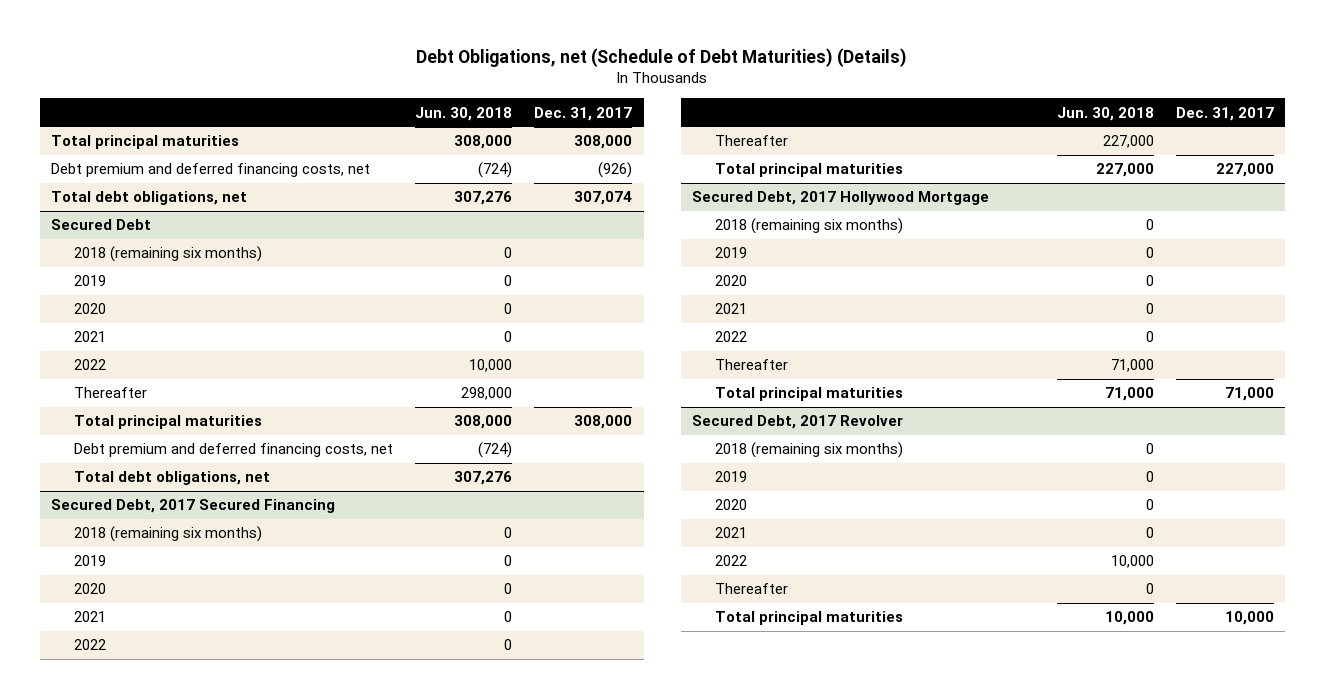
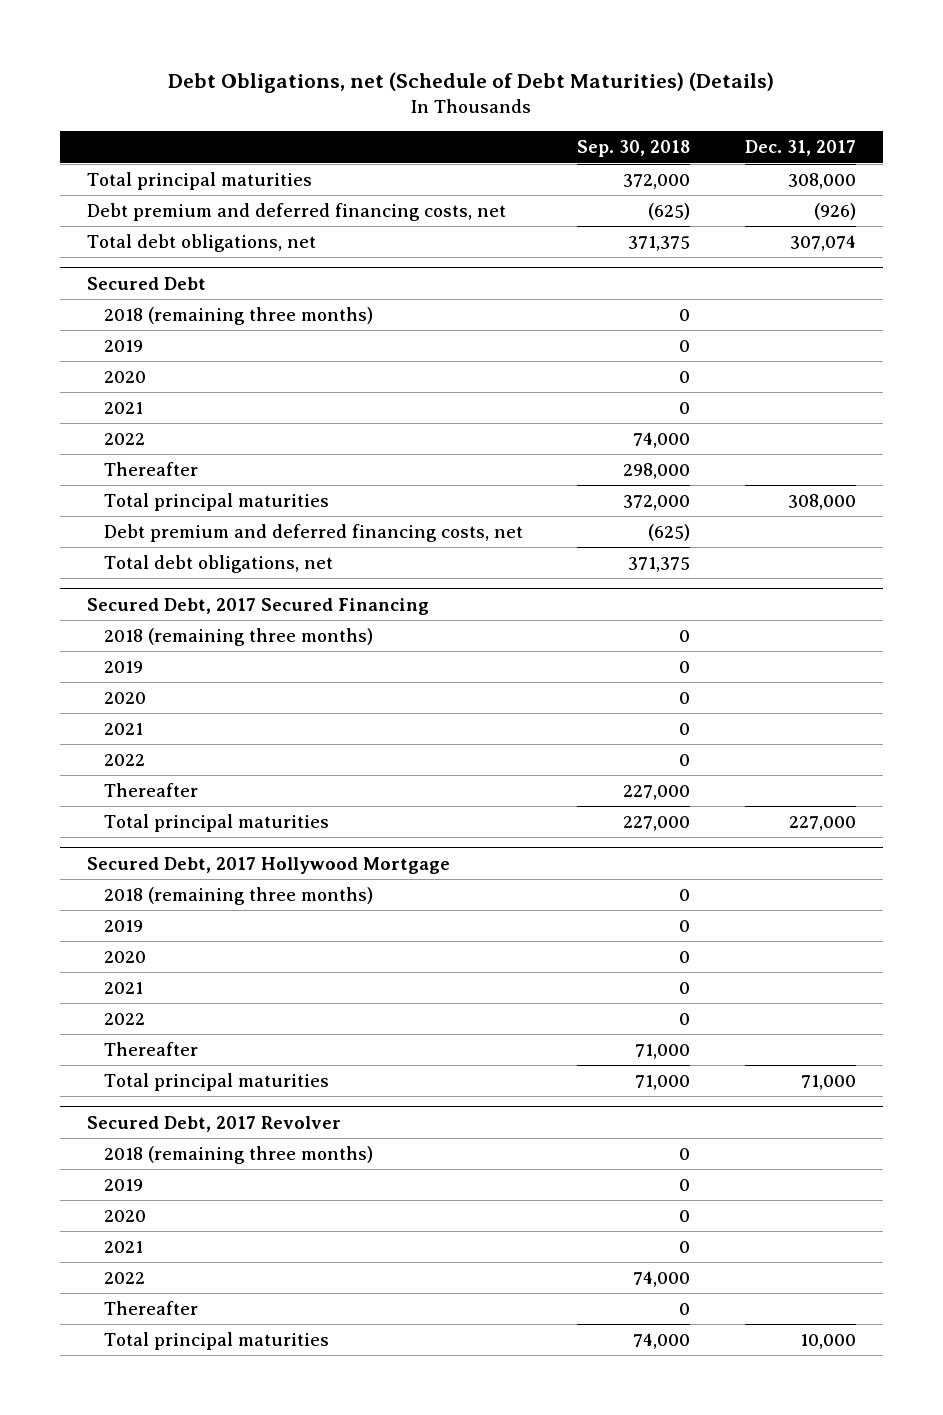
- | Jun. 30, 2018 | Dec. 31, 2017
+ | Sep. 30, 2018 | Dec. 31, 2017
@ Secured Debt
- 2018 (remaining six months) | 0 |
+ 2018 (remaining three months) | 0 |
@ Secured Debt, 2017 Secured Financing
- 2018 (remaining six months) | 0 |
+ 2018 (remaining three months) | 0 |
@ Secured Debt, 2017 Hollywood Mortgage
- 2018 (remaining six months) | 0 |
+ 2018 (remaining three months) | 0 |
@ Secured Debt, 2017 Revolver
- 2018 (remaining six months) | 0 |
+ 2018 (remaining three months) | 0 |

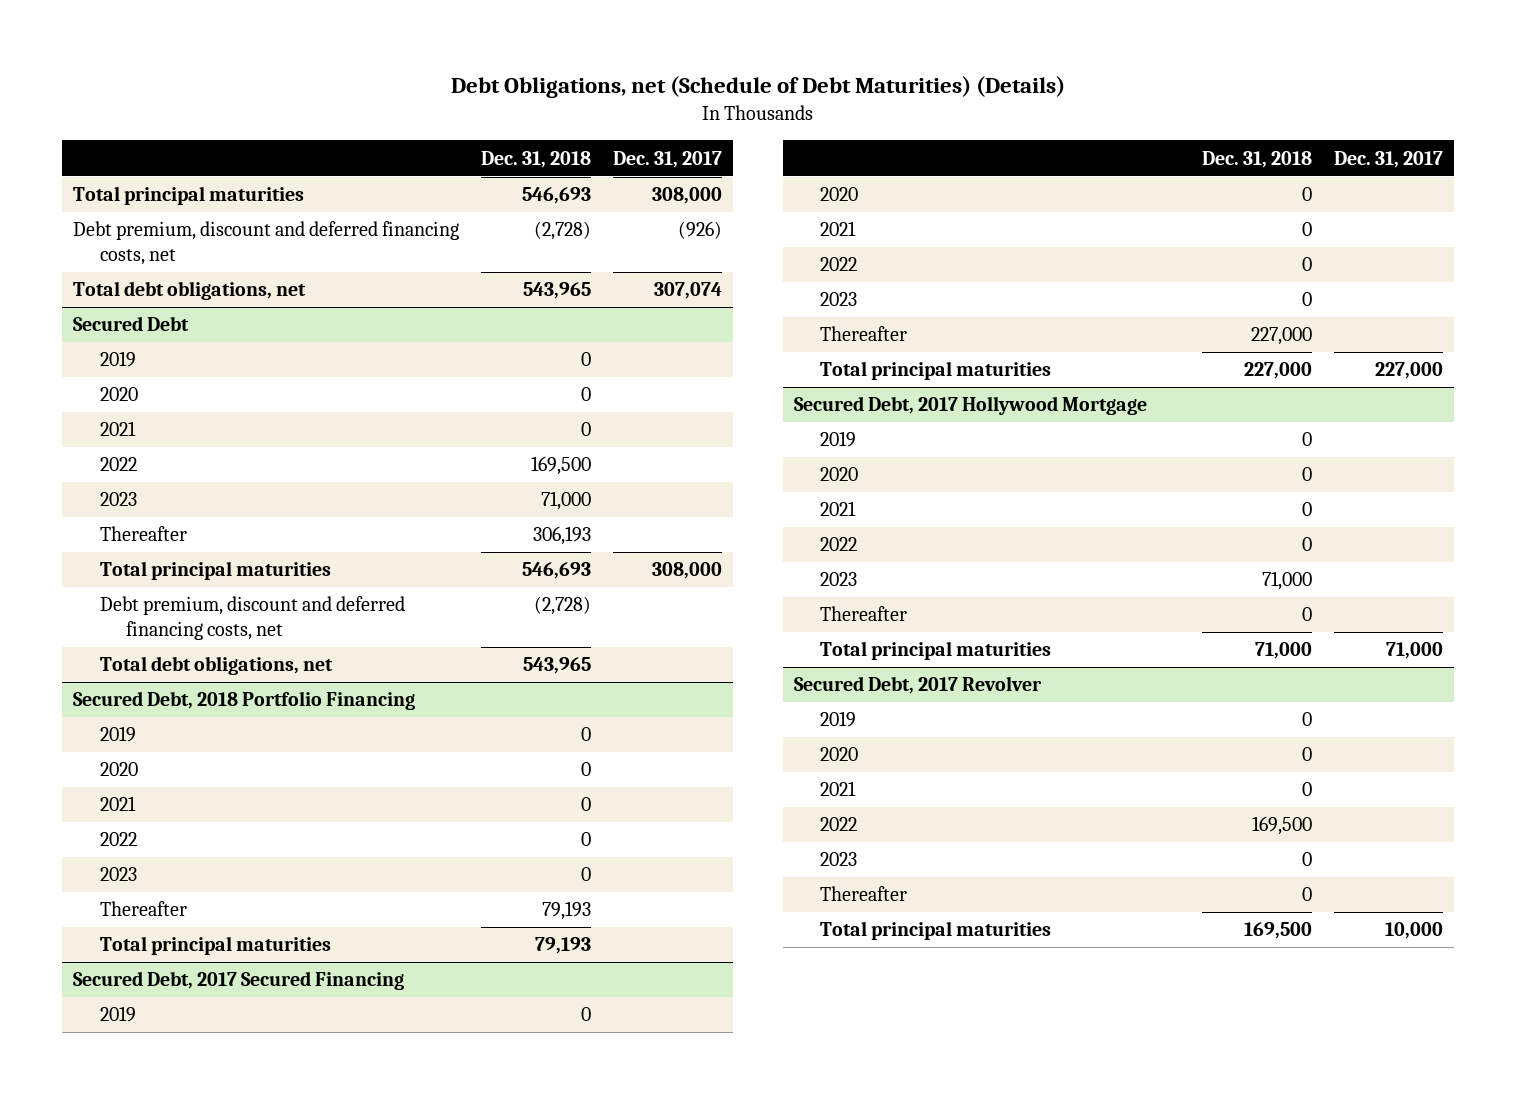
- | Sep. 30, 2018 | Dec. 31, 2017
+ | Dec. 31, 2018 | Dec. 31, 2017
- Debt premium and deferred financing costs, net | (625) | (926)
+ Debt premium, discount and deferred financing costs, net | (2,728) | (926)
@ Secured Debt
- 2018 (remaining three months) | 0 |
+ 2023 | 71,000 |
- Debt premium and deferred financing costs, net | (625) |
+ Debt premium, discount and deferred financing costs, net | (2,728) |
+ Secured Debt, 2018 Portfolio Financing
+ 2019 | 0 |
+ 2020 | 0 |
+ 2021 | 0 |
+ 2022 | 0 |
+ 2023 | 0 |
+ Thereafter | 79,193 |
+ Total principal maturities | 79,193 |
@ Secured Debt, 2017 Secured Financing
- 2018 (remaining three months) | 0 |
+ 2023 | 0 |
@ Secured Debt, 2017 Hollywood Mortgage
- 2018 (remaining three months) | 0 |
+ 2023 | 71,000 |
@ Secured Debt, 2017 Revolver
- 2018 (remaining three months) | 0 |
+ 2023 | 0 |

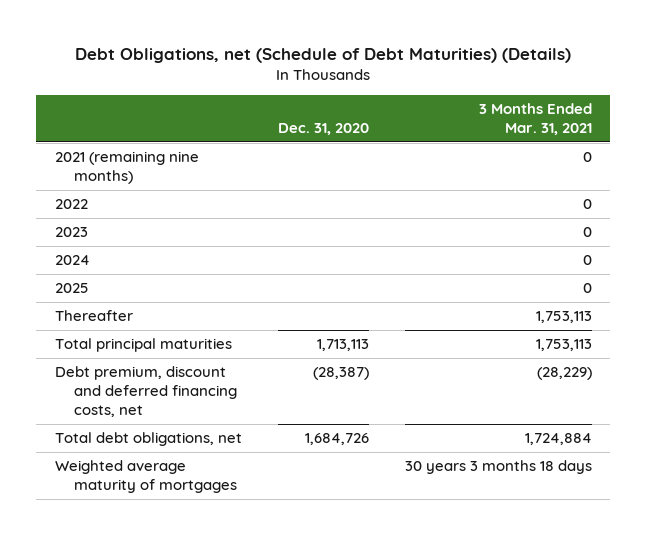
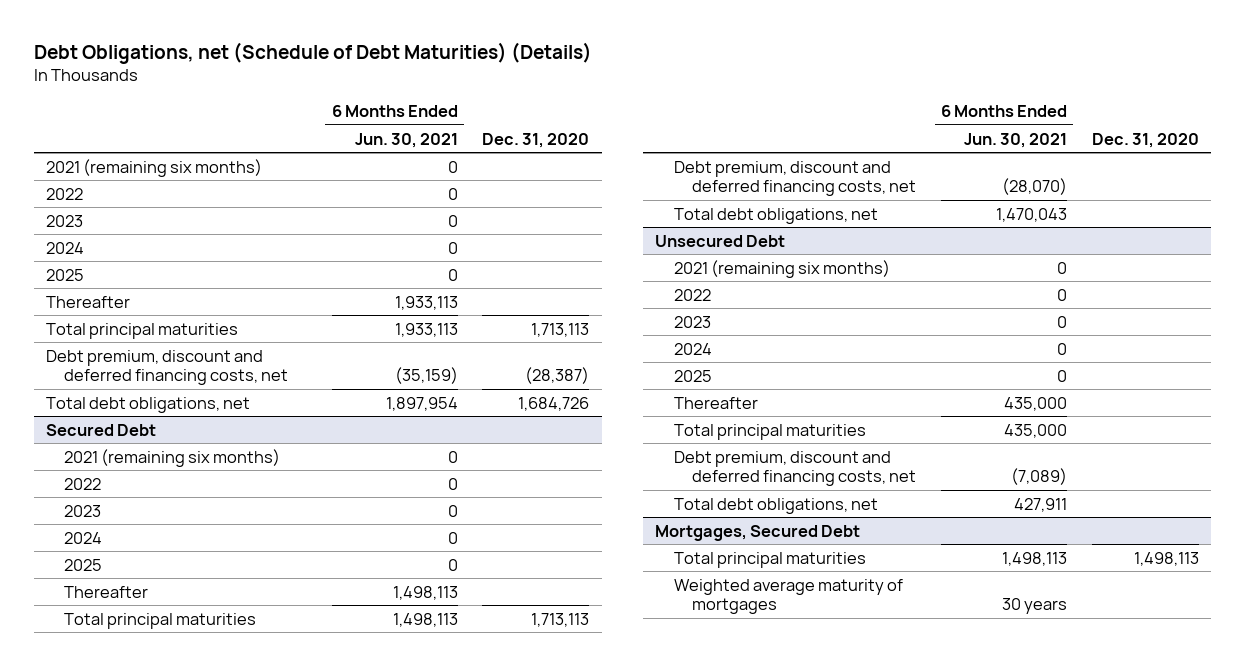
- | Dec. 31, 2020 | 3 Months Ended Mar. 31, 2021
+ | 6 Months Ended Jun. 30, 2021 | Dec. 31, 2020
- 2021 (remaining nine months) | | 0
+ 2021 (remaining six months) | 0 |
- Weighted average maturity of mortgages | | 30 years 3 months 18 days
+ Secured Debt
+ 2021 (remaining six months) | 0 |
+ 2022 | 0 |
+ 2023 | 0 |
+ 2024 | 0 |
+ 2025 | 0 |
+ Thereafter | 1,498,113 |
+ Total principal maturities | 1,498,113 | 1,713,113
+ Debt premium, discount and deferred financing costs, net | (28,070) |
+ Total debt obligations, net | 1,470,043 |
+ Unsecured Debt
+ 2021 (remaining six months) | 0 |
+ 2022 | 0 |
+ 2023 | 0 |
+ 2024 | 0 |
+ 2025 | 0 |
+ Thereafter | 435,000 |
+ Total principal maturities | 435,000 |
+ Debt premium, discount and deferred financing costs, net | (7,089) |
+ Total debt obligations, net | 427,911 |
+ Mortgages, Secured Debt
+ Total principal maturities | 1,498,113 | 1,498,113
+ Weighted average maturity of mortgages | 30 years |

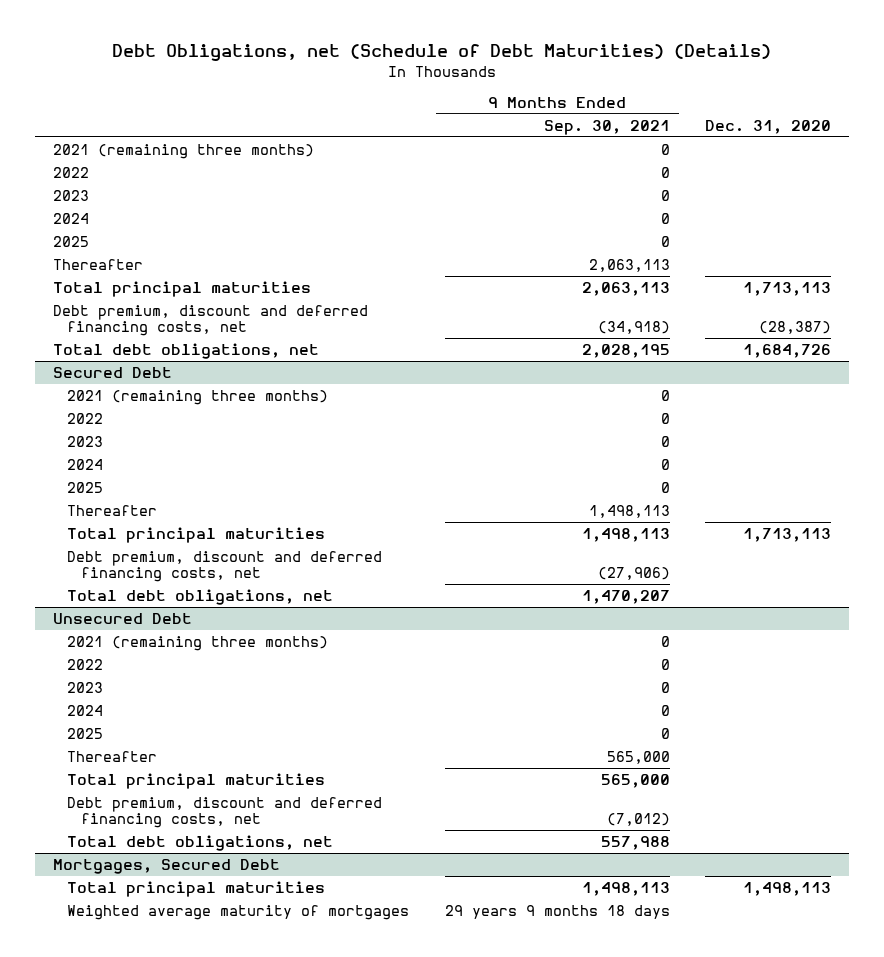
- | 6 Months Ended Jun. 30, 2021 | Dec. 31, 2020
+ | 9 Months Ended Sep. 30, 2021 | Dec. 31, 2020
- 2021 (remaining six months) | 0 |
+ 2021 (remaining three months) | 0 |
@ Secured Debt
- 2021 (remaining six months) | 0 |
+ 2021 (remaining three months) | 0 |
@ Unsecured Debt
- 2021 (remaining six months) | 0 |
+ 2021 (remaining three months) | 0 |

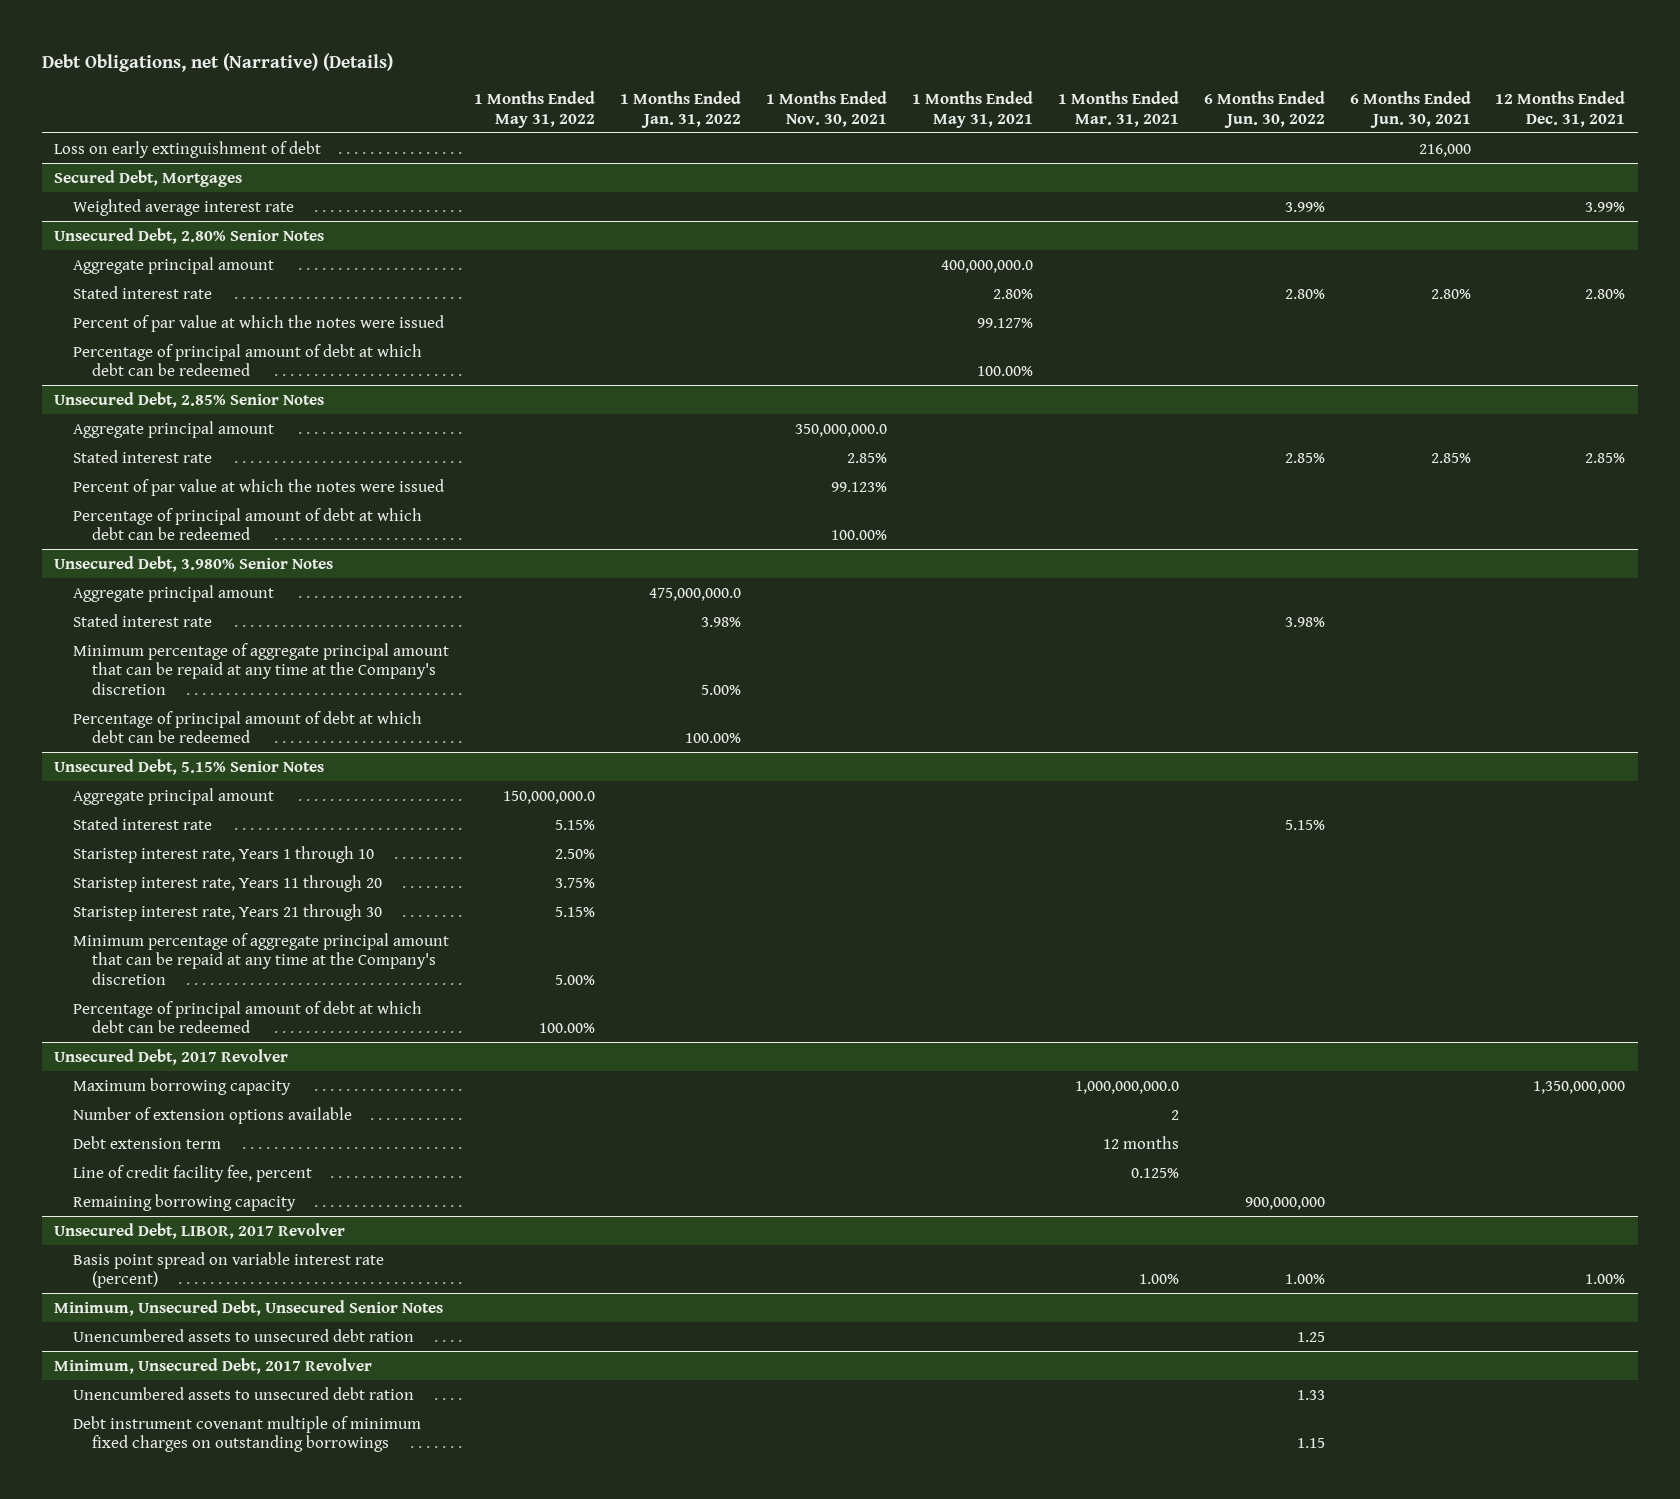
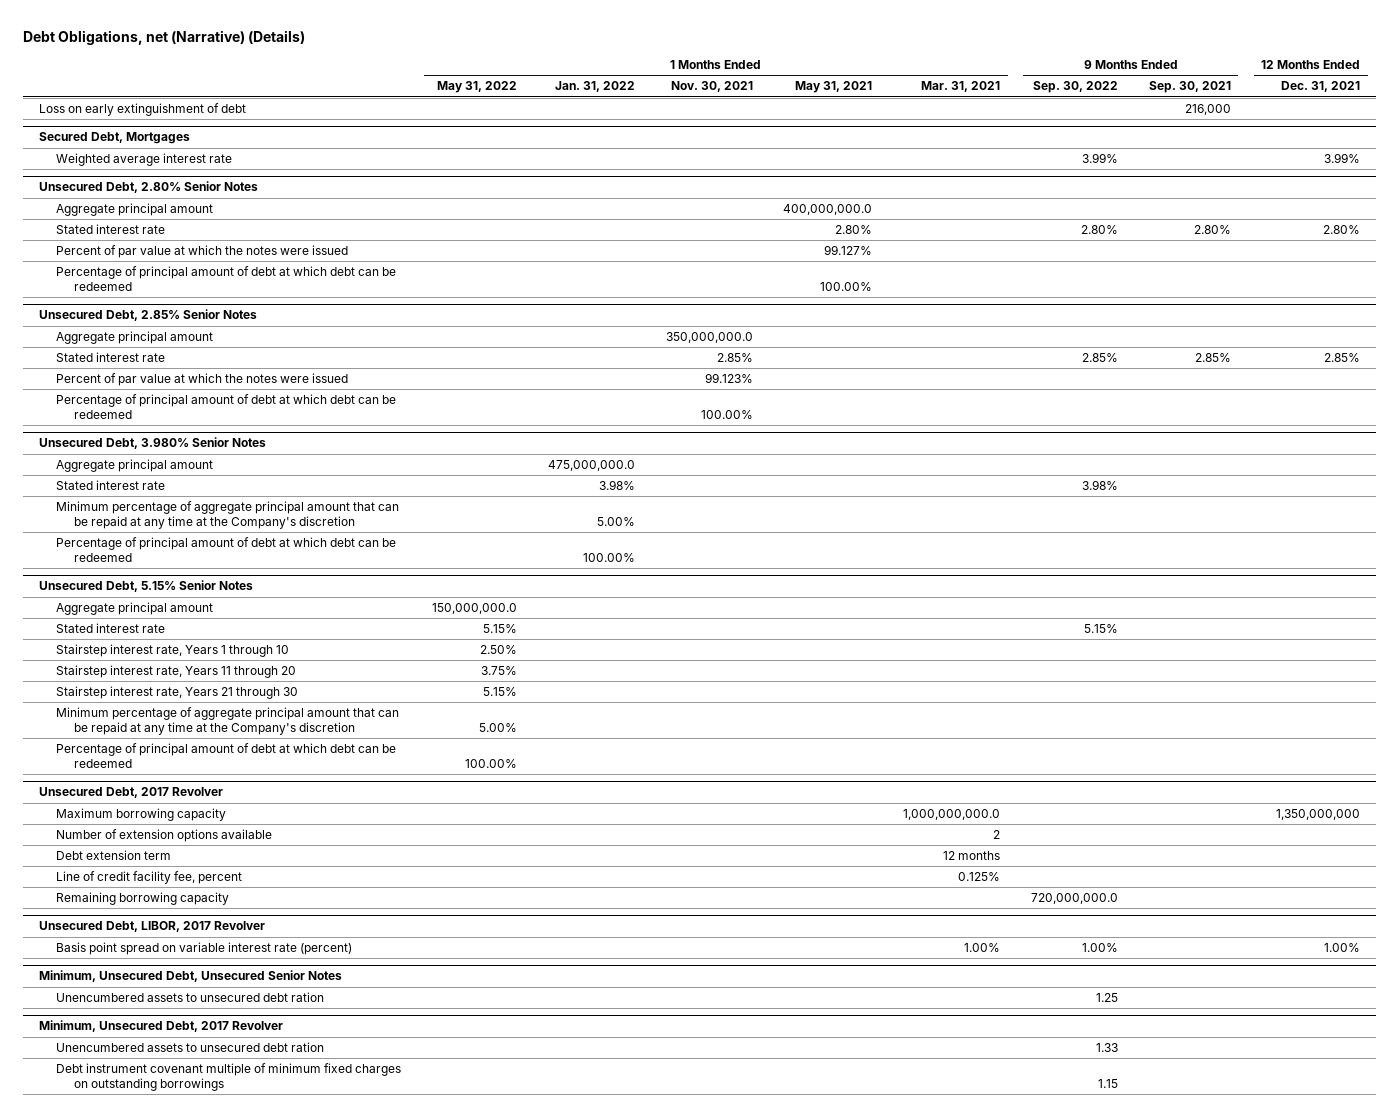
- | 1 Months Ended May 31, 2022 | 1 Months Ended Jan. 31, 2022 | 1 Months Ended Nov. 30, 2021 | 1 Months Ended May 31, 2021 | 1 Months Ended Mar. 31, 2021 | 6 Months Ended Jun. 30, 2022 | 6 Months Ended Jun. 30, 2021 | 12 Months Ended Dec. 31, 2021
+ | 1 Months Ended May 31, 2022 | 1 Months Ended Jan. 31, 2022 | 1 Months Ended Nov. 30, 2021 | 1 Months Ended May 31, 2021 | 1 Months Ended Mar. 31, 2021 | 9 Months Ended Sep. 30, 2022 | 9 Months Ended Sep. 30, 2021 | 12 Months Ended Dec. 31, 2021
@ Unsecured Debt, 5.15% Senior Notes
- Staristep interest rate, Years 1 through 10 | 2.50% | | | | | | |
- Staristep interest rate, Years 11 through 20 | 3.75% | | | | | | |
- Staristep interest rate, Years 21 through 30 | 5.15% | | | | | | |
+ Stairstep interest rate, Years 1 through 10 | 2.50% | | | | | | |
+ Stairstep interest rate, Years 11 through 20 | 3.75% | | | | | | |
+ Stairstep interest rate, Years 21 through 30 | 5.15% | | | | | | |

